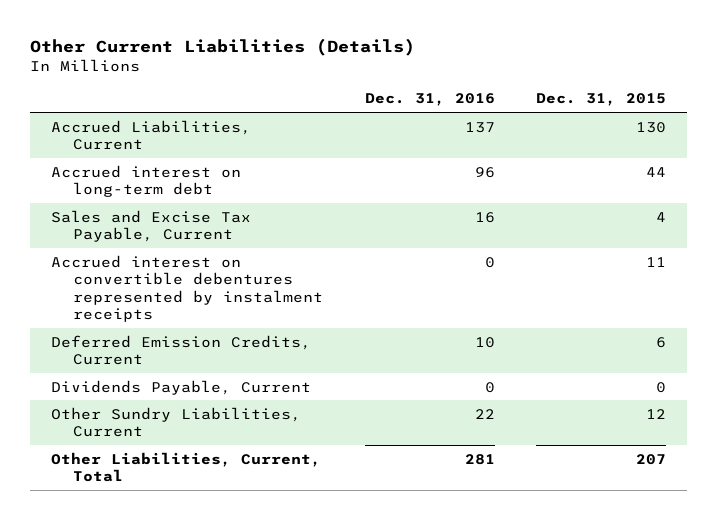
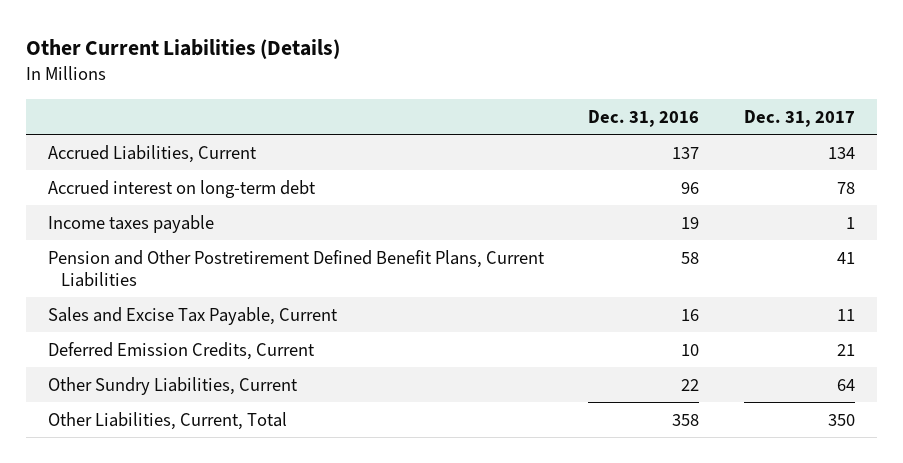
- | Dec. 31, 2016 | Dec. 31, 2015
+ | Dec. 31, 2016 | Dec. 31, 2017
+ Income taxes payable | 19 | 1
+ Pension and Other Postretirement Defined Benefit Plans, Current Liabilities | 58 | 41
- Accrued interest on convertible debentures represented by instalment receipts | 0 | 11
- Dividends Payable, Current | 0 | 0
- Other Liabilities, Current, Total | 281 | 207
+ Other Liabilities, Current, Total | 358 | 350

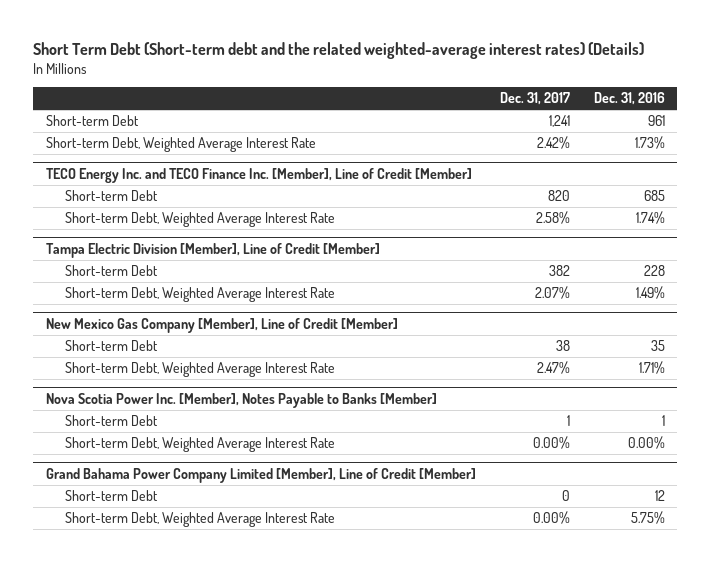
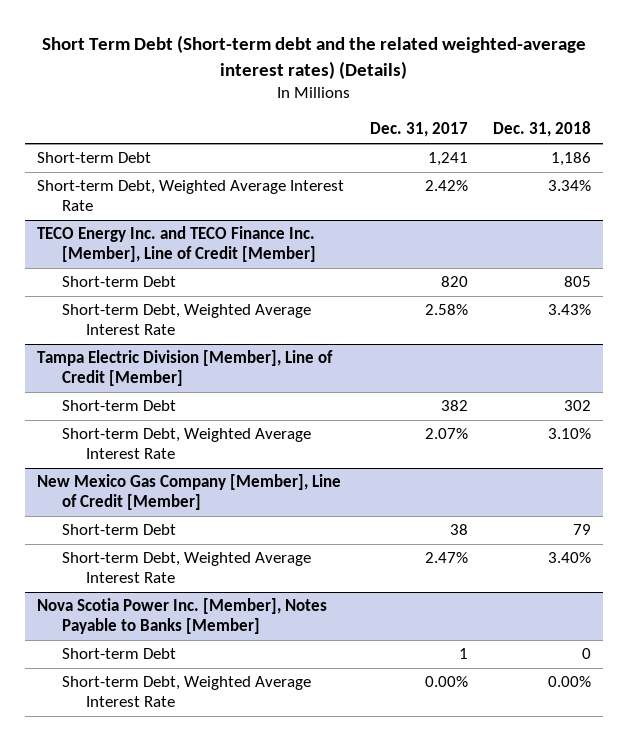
- | Dec. 31, 2017 | Dec. 31, 2016
+ | Dec. 31, 2017 | Dec. 31, 2018
- Grand Bahama Power Company Limited [Member], Line of Credit [Member]
- Short-term Debt | 0 | 12
- Short-term Debt, Weighted Average Interest Rate | 0.00% | 5.75%

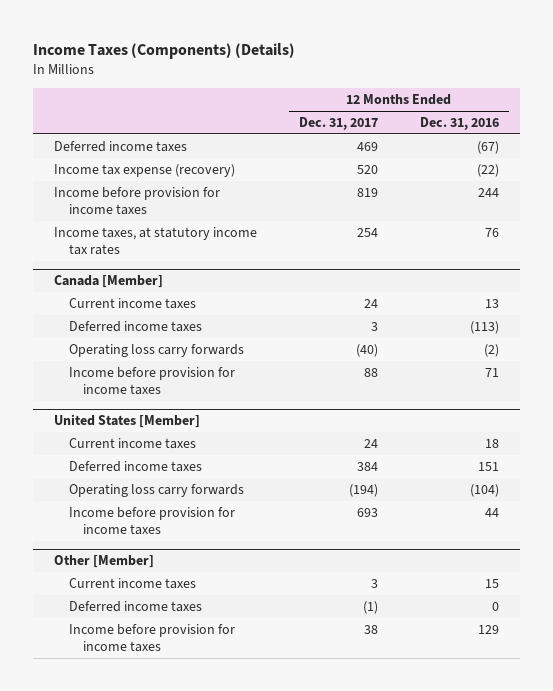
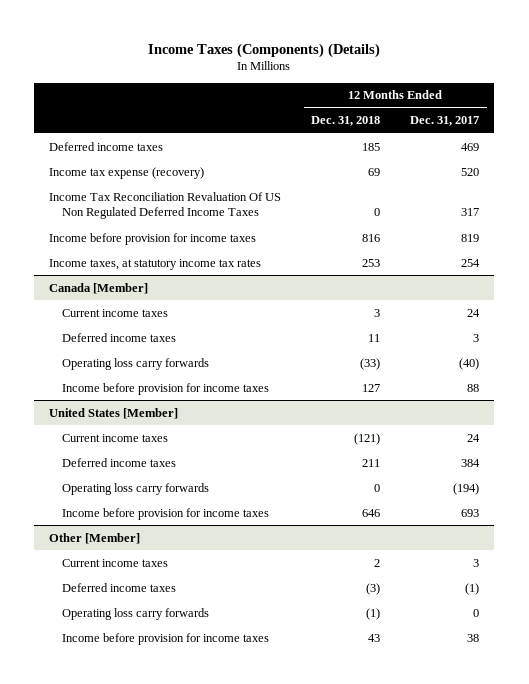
- | 12 Months Ended Dec. 31, 2017 | 12 Months Ended Dec. 31, 2016
+ | 12 Months Ended Dec. 31, 2018 | 12 Months Ended Dec. 31, 2017
+ Income Tax Reconciliation Revaluation Of US Non Regulated Deferred Income Taxes | 0 | 317
@ Other [Member]
+ Operating loss carry forwards | (1) | 0

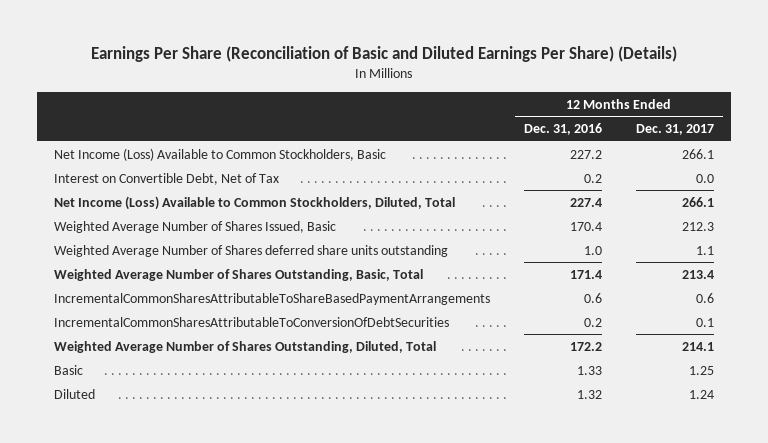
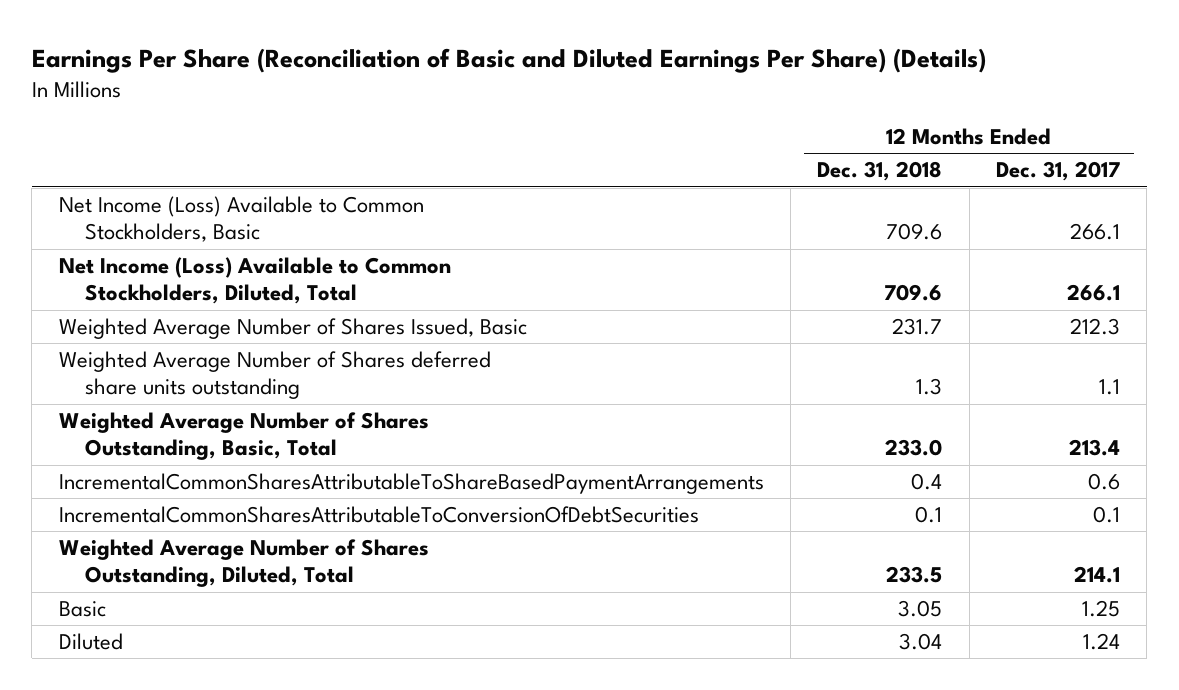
- | 12 Months Ended Dec. 31, 2016 | 12 Months Ended Dec. 31, 2017
+ | 12 Months Ended Dec. 31, 2018 | 12 Months Ended Dec. 31, 2017
- Interest on Convertible Debt, Net of Tax | 0.2 | 0.0

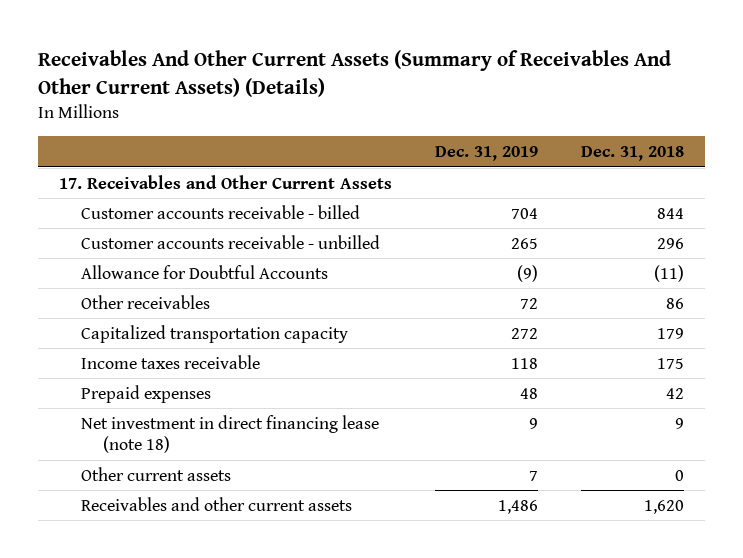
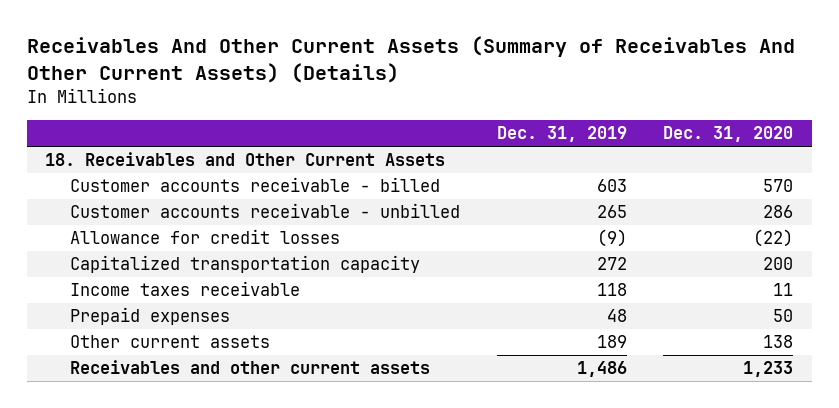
- | Dec. 31, 2019 | Dec. 31, 2018
+ | Dec. 31, 2019 | Dec. 31, 2020
- 17. Receivables and Other Current Assets
- Customer accounts receivable - billed | 704 | 844
+ 18. Receivables and Other Current Assets
+ Customer accounts receivable - billed | 603 | 570
- Allowance for Doubtful Accounts | (9) | (11)
- Other receivables | 72 | 86
+ Allowance for credit losses | (9) | (22)
- Net investment in direct financing lease (note 18) | 9 | 9
- Other current assets | 7 | 0
+ Other current assets | 189 | 138

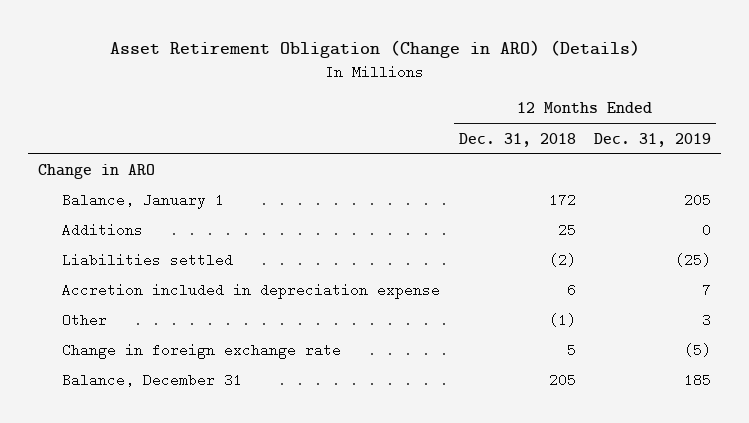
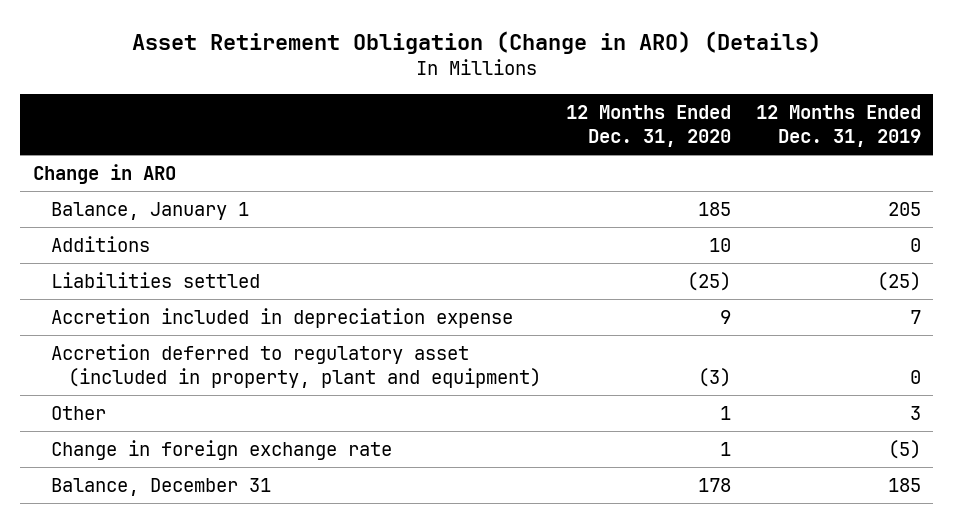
- | 12 Months Ended Dec. 31, 2018 | 12 Months Ended Dec. 31, 2019
+ | 12 Months Ended Dec. 31, 2020 | 12 Months Ended Dec. 31, 2019
+ Accretion deferred to regulatory asset (included in property, plant and equipment) | (3) | 0

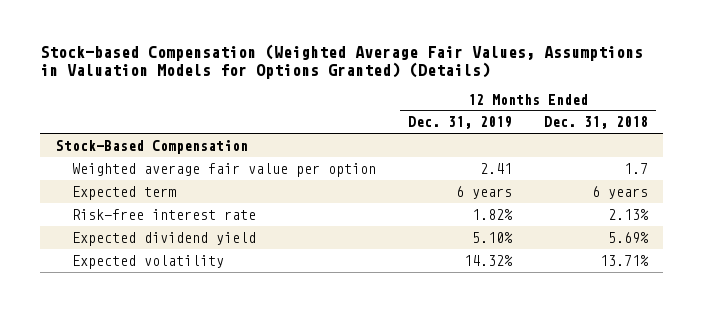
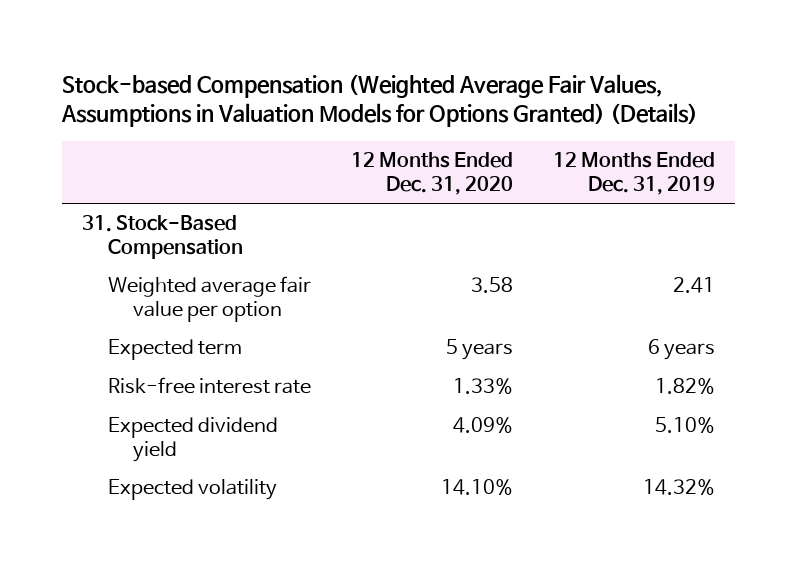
- | 12 Months Ended Dec. 31, 2019 | 12 Months Ended Dec. 31, 2018
+ | 12 Months Ended Dec. 31, 2020 | 12 Months Ended Dec. 31, 2019
- Stock-Based Compensation
+ 31. Stock-Based Compensation

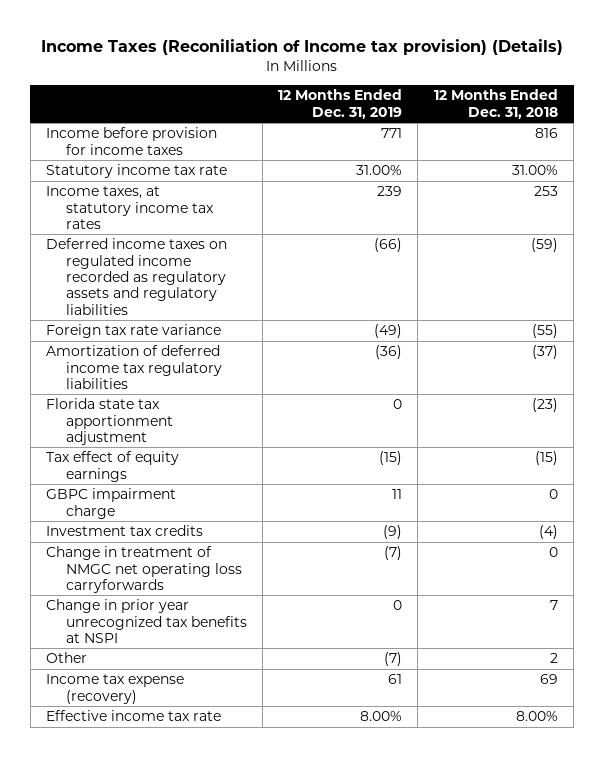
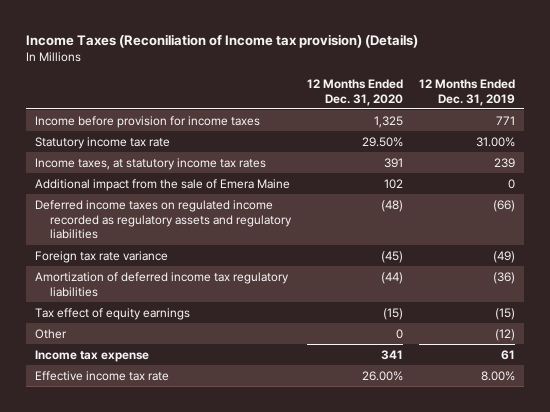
- | 12 Months Ended Dec. 31, 2019 | 12 Months Ended Dec. 31, 2018
+ | 12 Months Ended Dec. 31, 2020 | 12 Months Ended Dec. 31, 2019
+ Additional impact from the sale of Emera Maine | 102 | 0
- Florida state tax apportionment adjustment | 0 | (23)
- GBPC impairment charge | 11 | 0
- Investment tax credits | (9) | (4)
- Change in treatment of NMGC net operating loss carryforwards | (7) | 0
- Change in prior year unrecognized tax benefits at NSPI | 0 | 7
- Other | (7) | 2
- Income tax expense (recovery) | 61 | 69
+ Other | 0 | (12)
+ Income tax expense | 341 | 61

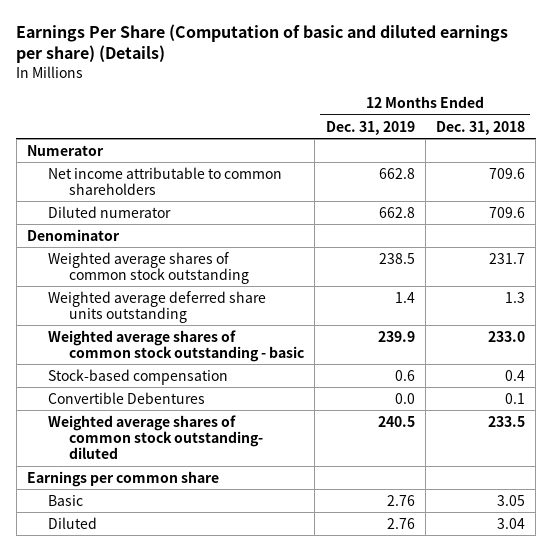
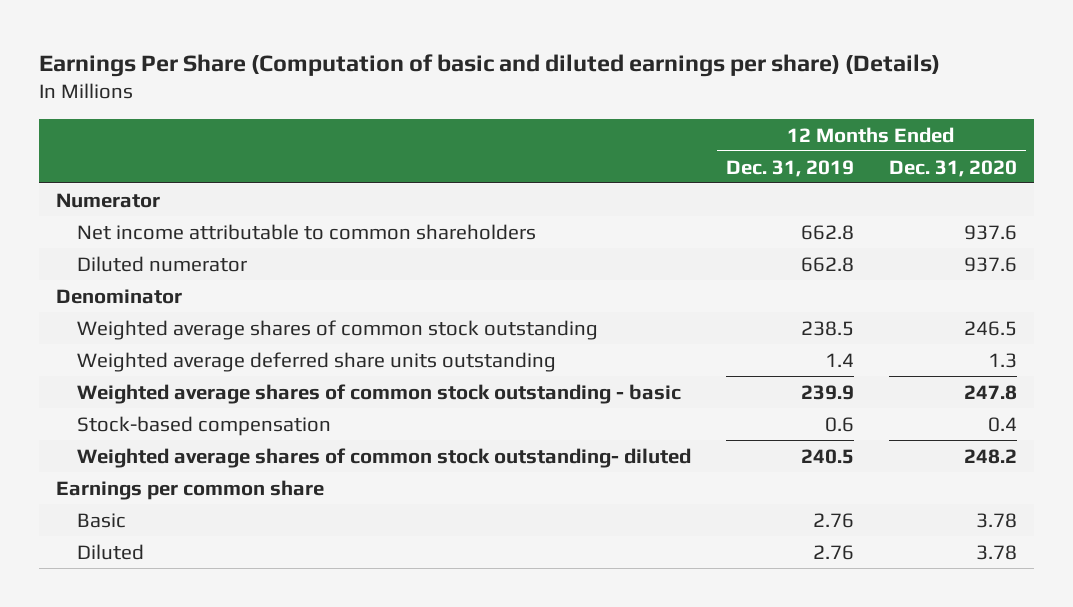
- | 12 Months Ended Dec. 31, 2019 | 12 Months Ended Dec. 31, 2018
+ | 12 Months Ended Dec. 31, 2019 | 12 Months Ended Dec. 31, 2020
- Convertible Debentures | 0.0 | 0.1

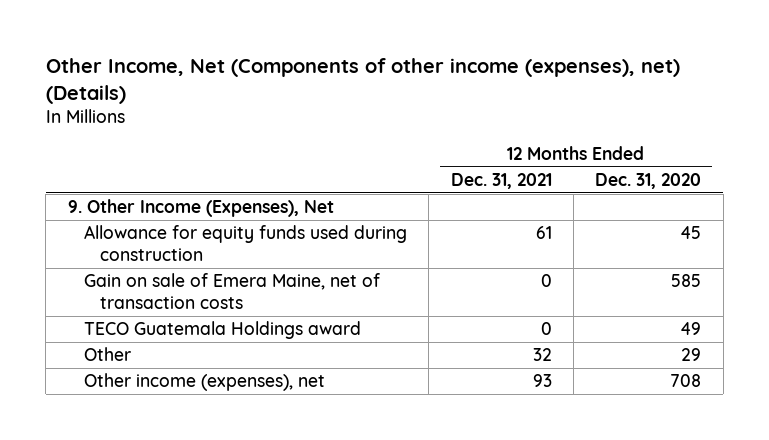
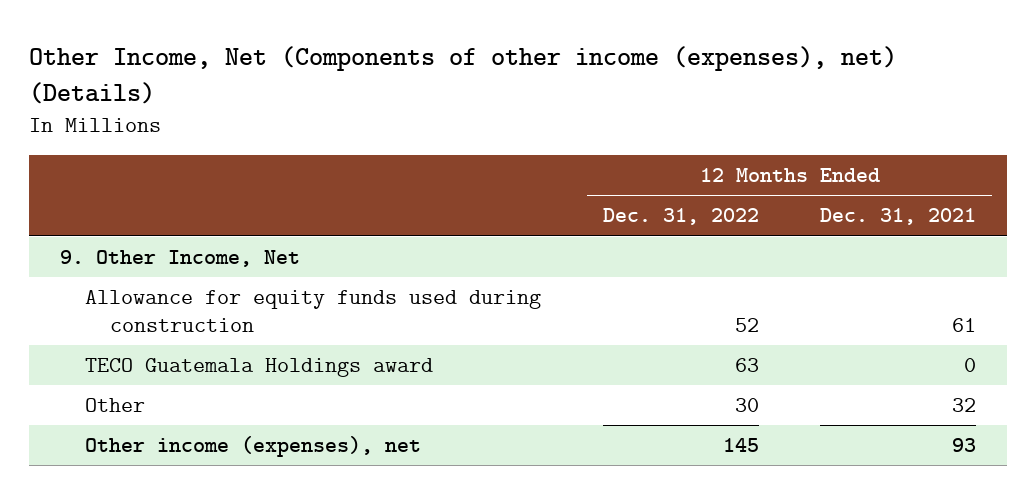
- | 12 Months Ended Dec. 31, 2021 | 12 Months Ended Dec. 31, 2020
+ | 12 Months Ended Dec. 31, 2022 | 12 Months Ended Dec. 31, 2021
- 9. Other Income (Expenses), Net
+ 9. Other Income, Net
- Gain on sale of Emera Maine, net of transaction costs | 0 | 585

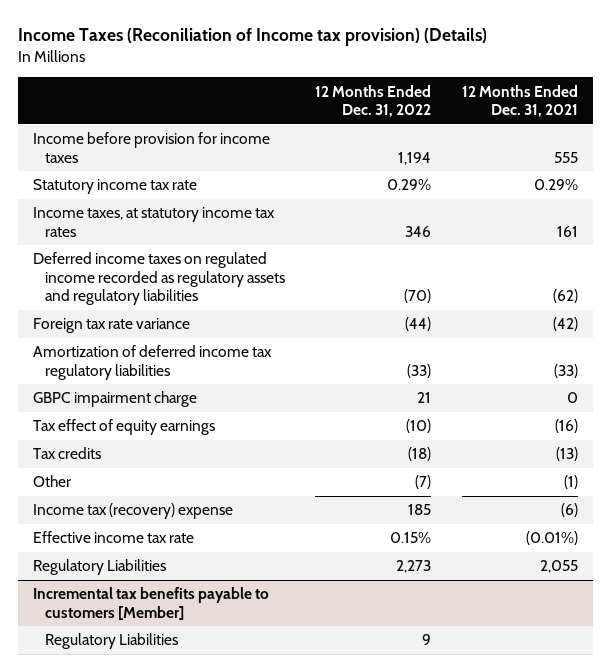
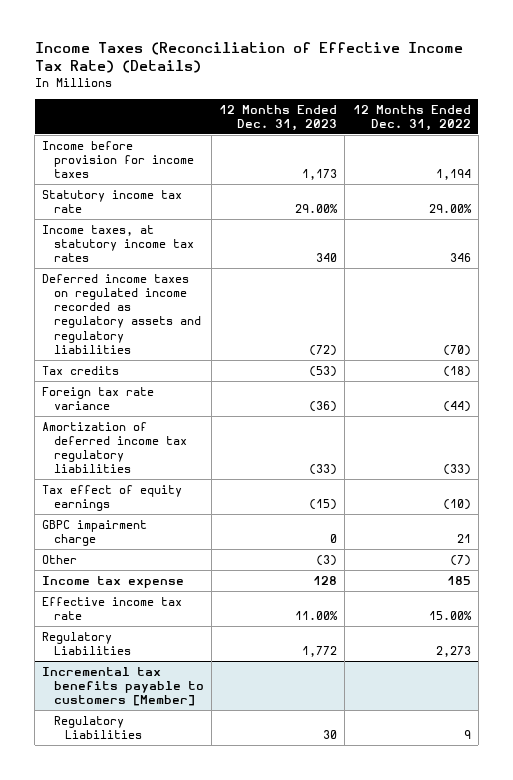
- Income Taxes (Reconiliation of Income tax provision) (Details)
+ Income Taxes (Reconciliation of Effective Income Tax Rate) (Details)
- | 12 Months Ended Dec. 31, 2022 | 12 Months Ended Dec. 31, 2021
+ | 12 Months Ended Dec. 31, 2023 | 12 Months Ended Dec. 31, 2022
- Statutory income tax rate | 0.29% | 0.29%
+ Statutory income tax rate | 29.00% | 29.00%
moved up: Tax credits | (53) | (18)
moved down: GBPC impairment charge | 0 | 21
- Income tax (recovery) expense | 185 | (6)
- Effective income tax rate | 0.15% | (0.01%)
+ Income tax expense | 128 | 185
+ Effective income tax rate | 11.00% | 15.00%

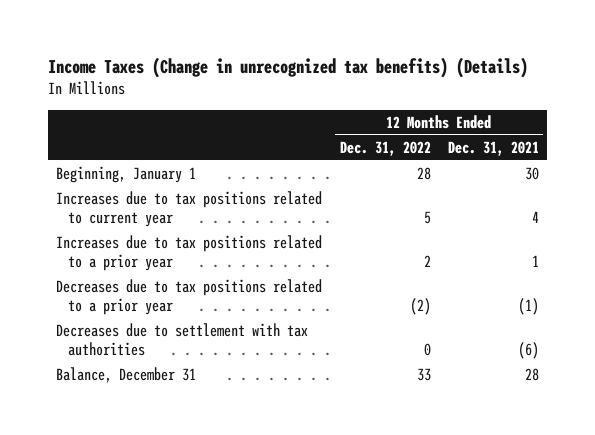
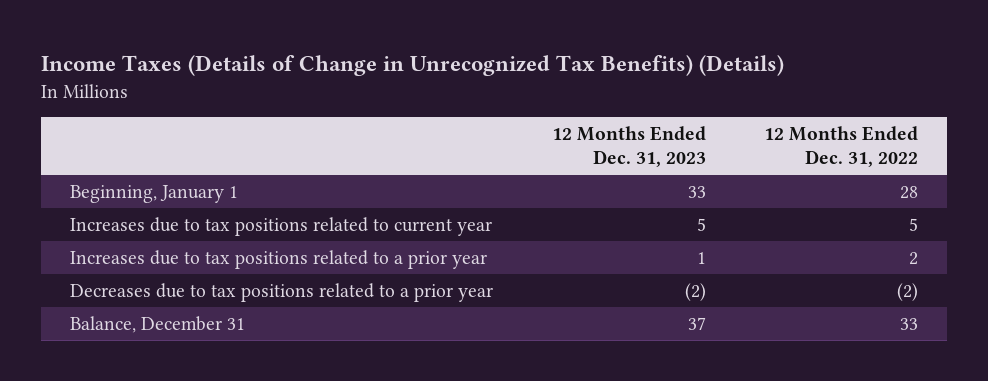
- Income Taxes (Change in unrecognized tax benefits) (Details)
+ Income Taxes (Details of Change in Unrecognized Tax Benefits) (Details)
- | 12 Months Ended Dec. 31, 2022 | 12 Months Ended Dec. 31, 2021
+ | 12 Months Ended Dec. 31, 2023 | 12 Months Ended Dec. 31, 2022
- Decreases due to settlement with tax authorities | 0 | (6)

